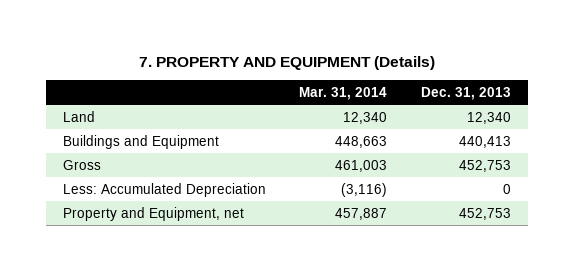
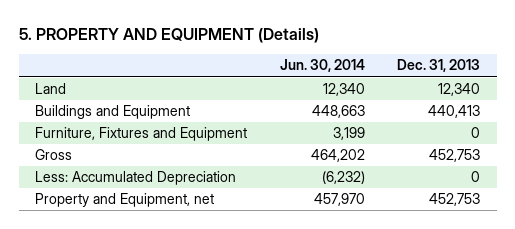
- 7. PROPERTY AND EQUIPMENT (Details)
+ 5. PROPERTY AND EQUIPMENT (Details)
- | Mar. 31, 2014 | Dec. 31, 2013
+ | Jun. 30, 2014 | Dec. 31, 2013
+ Furniture, Fixtures and Equipment | 3,199 | 0

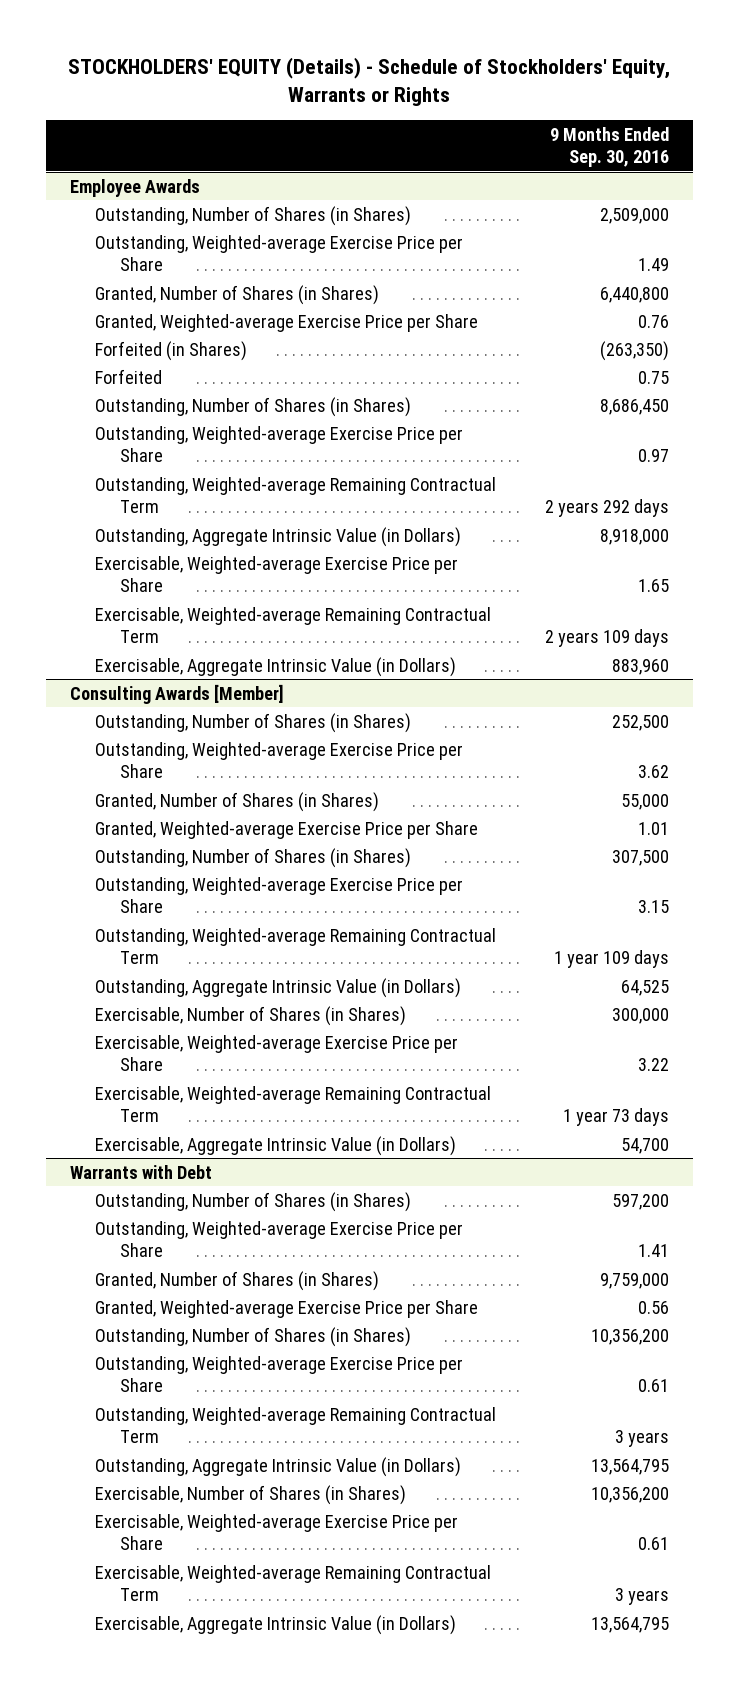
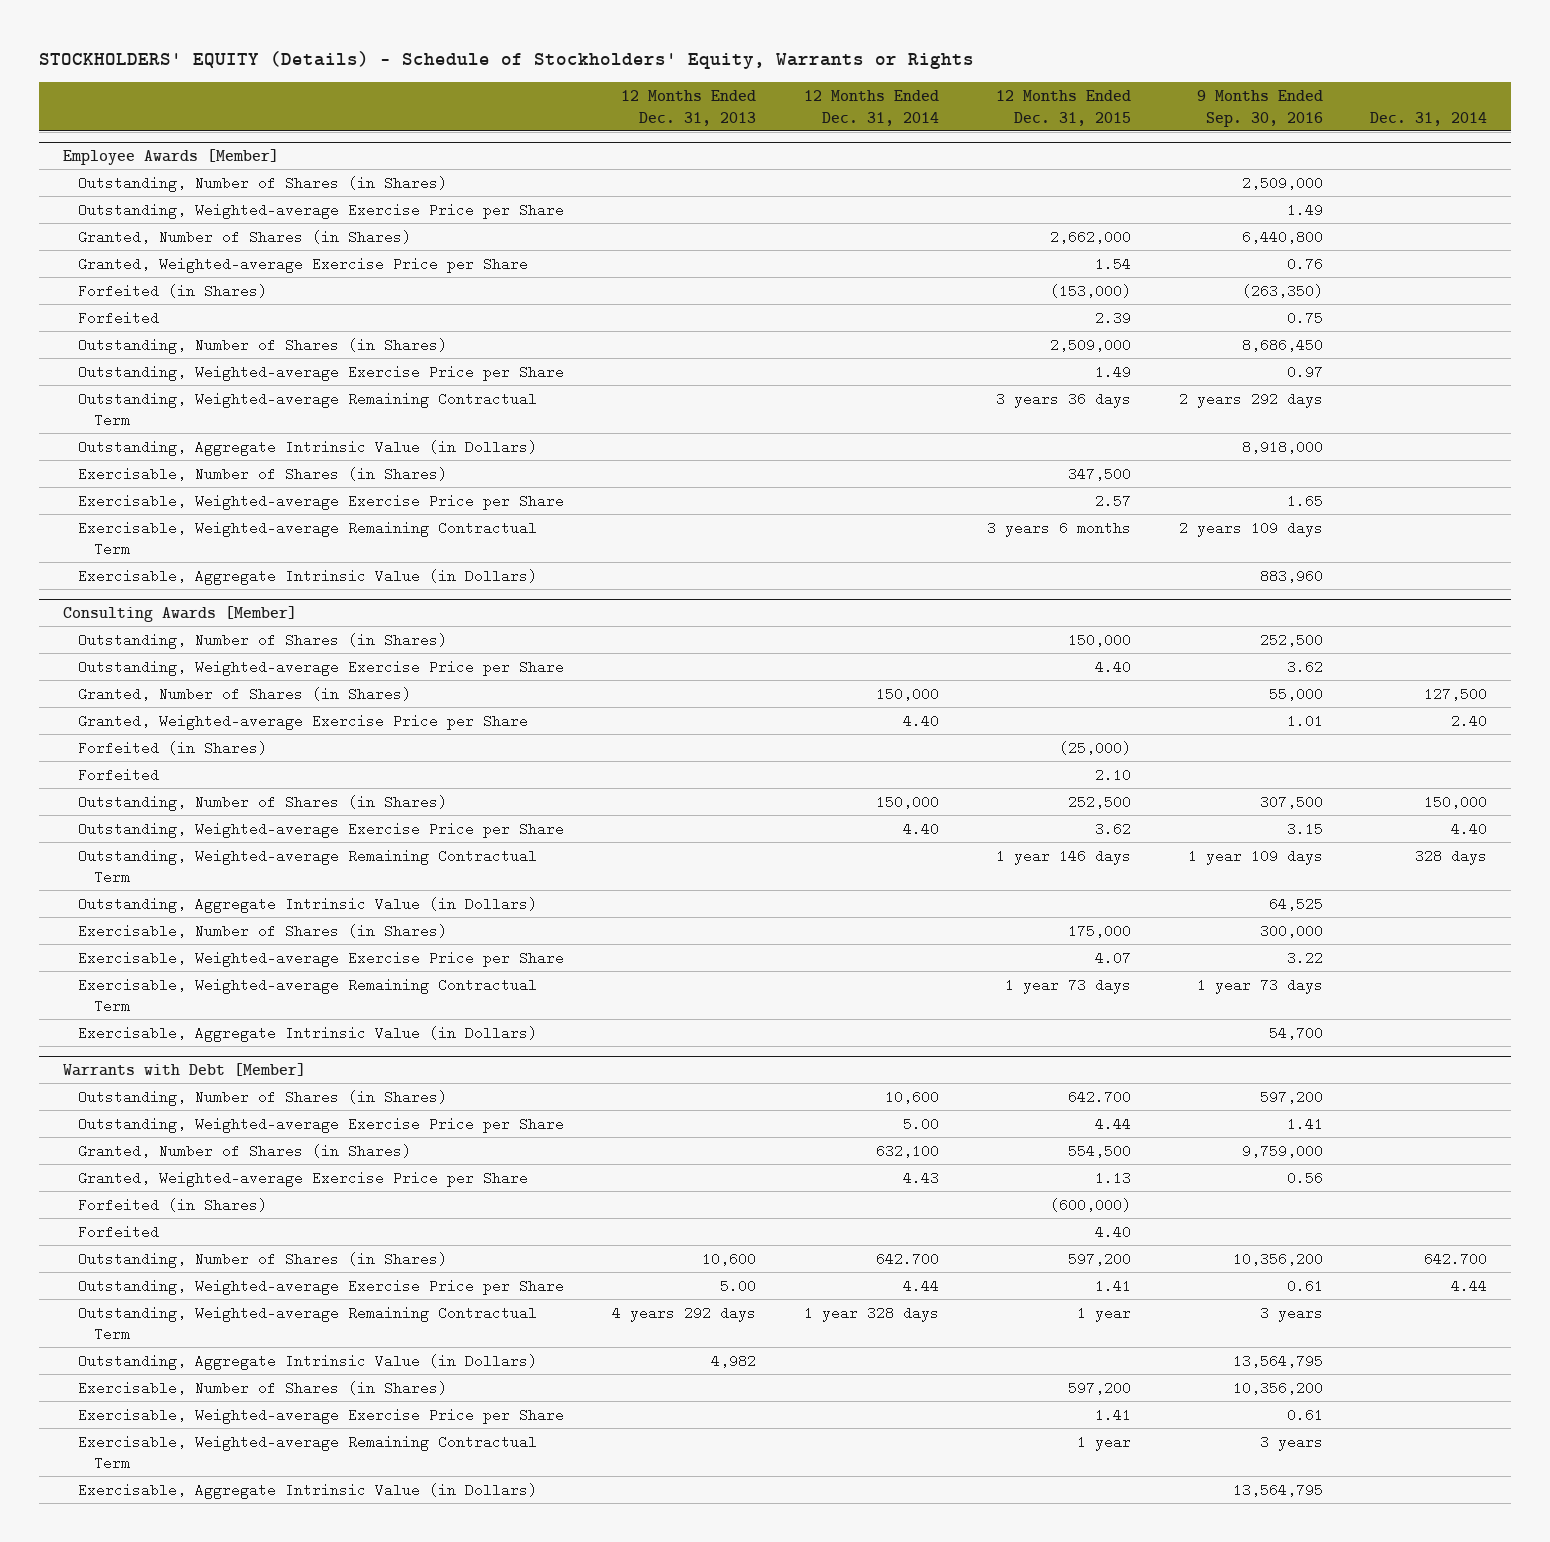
- | 9 Months Ended Sep. 30, 2016
+ | 12 Months Ended Dec. 31, 2013 | 12 Months Ended Dec. 31, 2014 | 12 Months Ended Dec. 31, 2015 | 9 Months Ended Sep. 30, 2016 | Dec. 31, 2014
- Employee Awards
+ Employee Awards [Member]
+ Exercisable, Number of Shares (in Shares) | | | 347,500 | |
@ Consulting Awards [Member]
+ Forfeited (in Shares) | | | (25,000) | |
+ Forfeited | | | 2.10 | |
- Warrants with Debt
+ Warrants with Debt [Member]
+ Forfeited (in Shares) | | | (600,000) | |
+ Forfeited | | | 4.40 | |

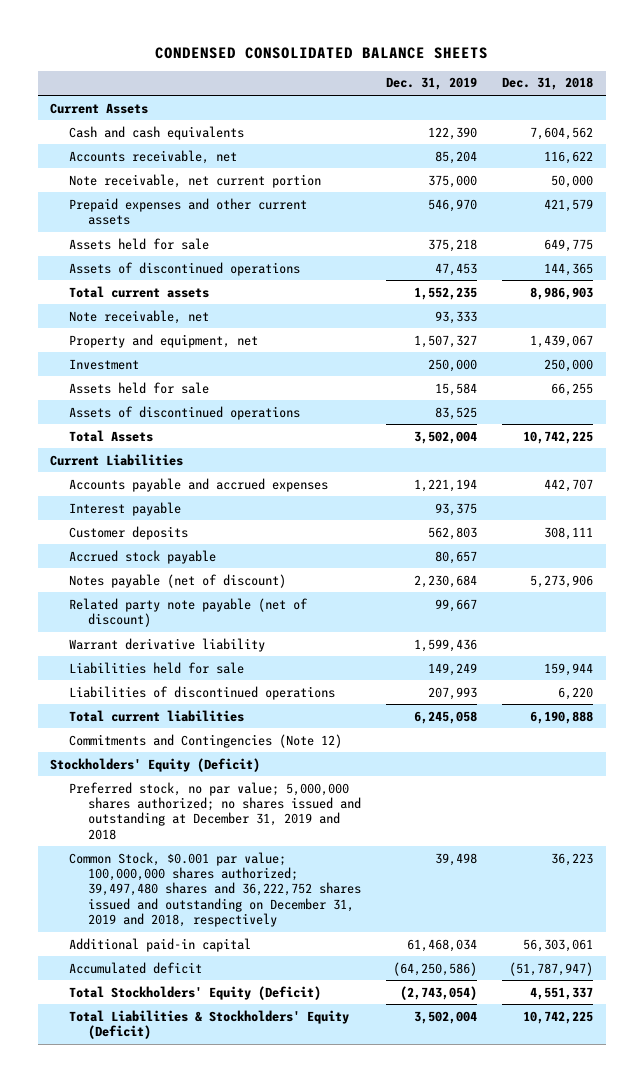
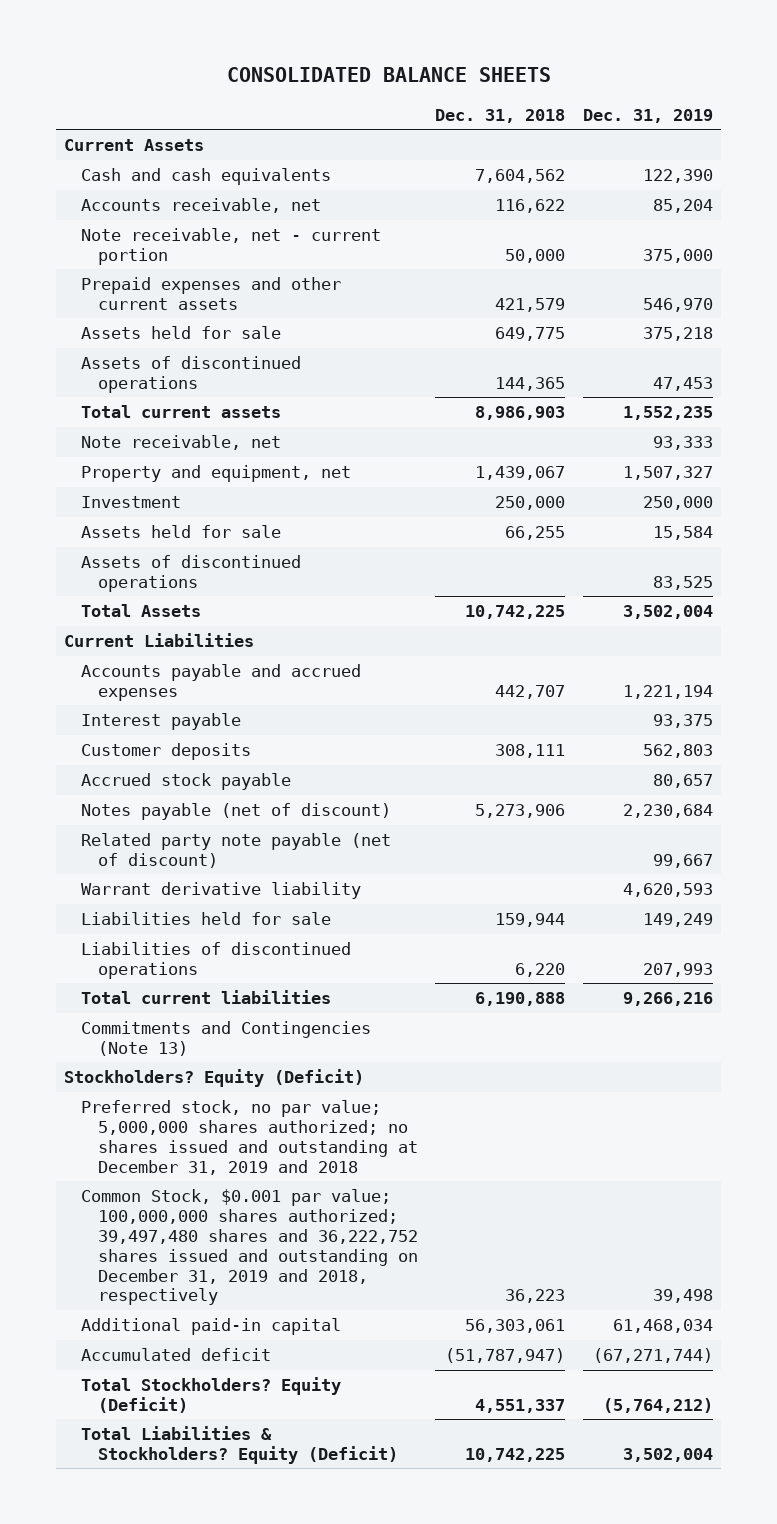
- CONDENSED CONSOLIDATED BALANCE SHEETS
+ CONSOLIDATED BALANCE SHEETS
- | Dec. 31, 2019 | Dec. 31, 2018
+ | Dec. 31, 2018 | Dec. 31, 2019
- Note receivable, net current portion | 375,000 | 50,000
+ Note receivable, net - current portion | 50,000 | 375,000
- Warrant derivative liability | 1,599,436 |
+ Warrant derivative liability | | 4,620,593
- Total current liabilities | 6,245,058 | 6,190,888
- Commitments and Contingencies (Note 12)
- Stockholders' Equity (Deficit)
+ Total current liabilities | 6,190,888 | 9,266,216
+ Commitments and Contingencies (Note 13)
+ Stockholders? Equity (Deficit)
- Accumulated deficit | (64,250,586) | (51,787,947)
- Total Stockholders' Equity (Deficit) | (2,743,054) | 4,551,337
- Total Liabilities & Stockholders' Equity (Deficit) | 3,502,004 | 10,742,225
+ Accumulated deficit | (51,787,947) | (67,271,744)
+ Total Stockholders? Equity (Deficit) | 4,551,337 | (5,764,212)
+ Total Liabilities & Stockholders? Equity (Deficit) | 10,742,225 | 3,502,004

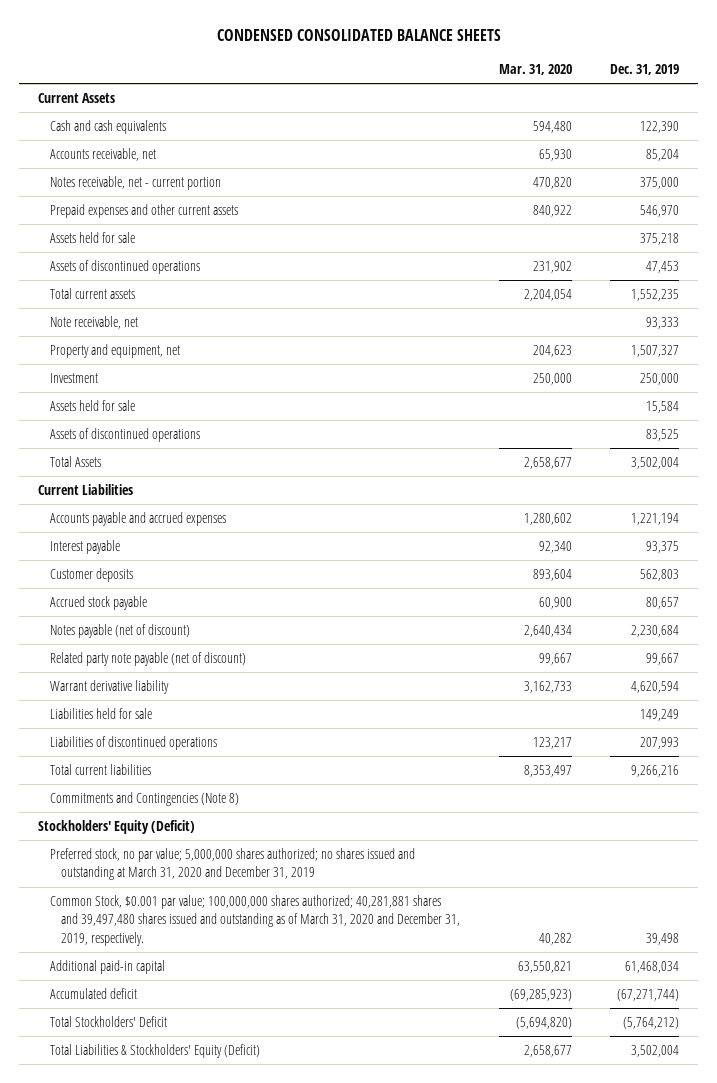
- CONSOLIDATED BALANCE SHEETS
+ CONDENSED CONSOLIDATED BALANCE SHEETS
- | Dec. 31, 2018 | Dec. 31, 2019
+ | Mar. 31, 2020 | Dec. 31, 2019
- Note receivable, net - current portion | 50,000 | 375,000
+ Notes receivable, net - current portion | 470,820 | 375,000
- Warrant derivative liability | | 4,620,593
+ Warrant derivative liability | 3,162,733 | 4,620,594
- Commitments and Contingencies (Note 13)
- Stockholders? Equity (Deficit)
- Preferred stock, no par value; 5,000,000 shares authorized; no shares issued and outstanding at December 31, 2019 and 2018
- Common Stock, $0.001 par value; 100,000,000 shares authorized; 39,497,480 shares and 36,222,752 shares issued and outstanding on December 31, 2019 and 2018, respectively | 36,223 | 39,498
+ Commitments and Contingencies (Note 8)
+ Stockholders' Equity (Deficit)
+ Preferred stock, no par value; 5,000,000 shares authorized; no shares issued and outstanding at March 31, 2020 and December 31, 2019
+ Common Stock, $0.001 par value; 100,000,000 shares authorized; 40,281,881 shares and 39,497,480 shares issued and outstanding as of March 31, 2020 and December 31, 2019, respectively. | 40,282 | 39,498
- Total Stockholders? Equity (Deficit) | 4,551,337 | (5,764,212)
- Total Liabilities & Stockholders? Equity (Deficit) | 10,742,225 | 3,502,004
+ Total Stockholders' Deficit | (5,694,820) | (5,764,212)
+ Total Liabilities & Stockholders' Equity (Deficit) | 2,658,677 | 3,502,004

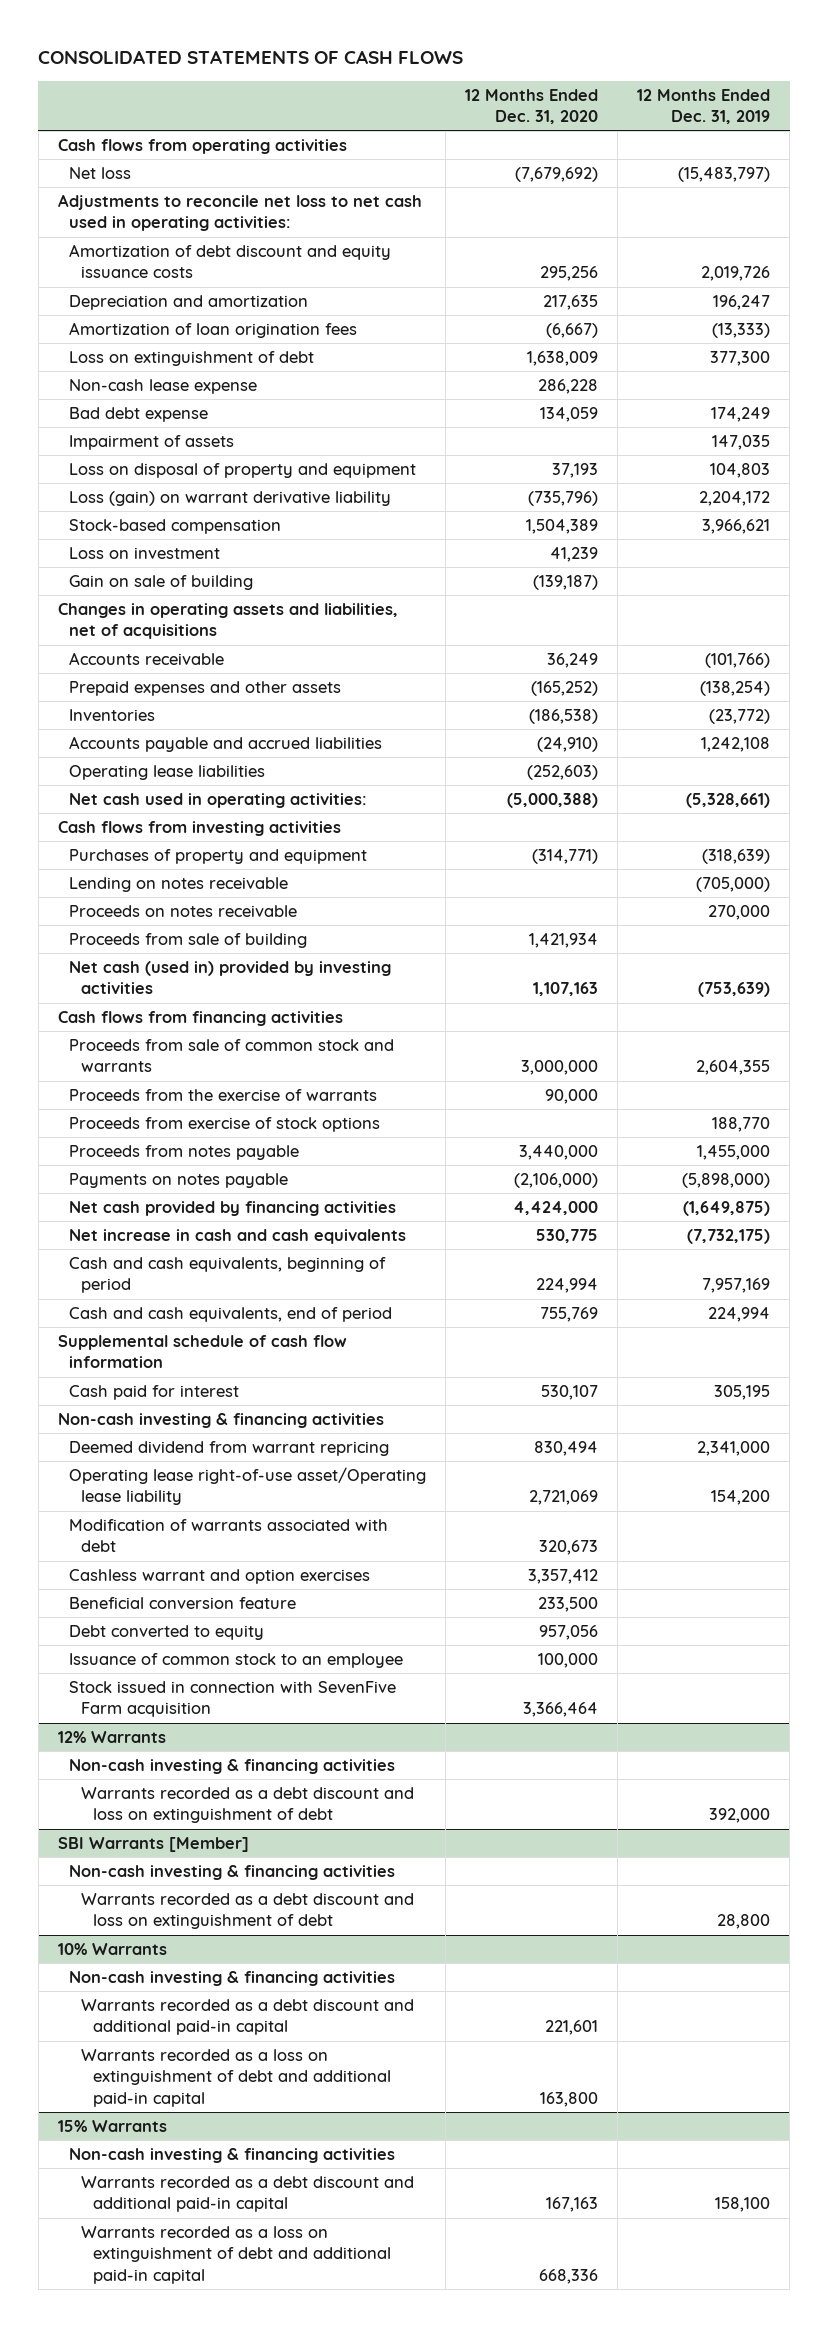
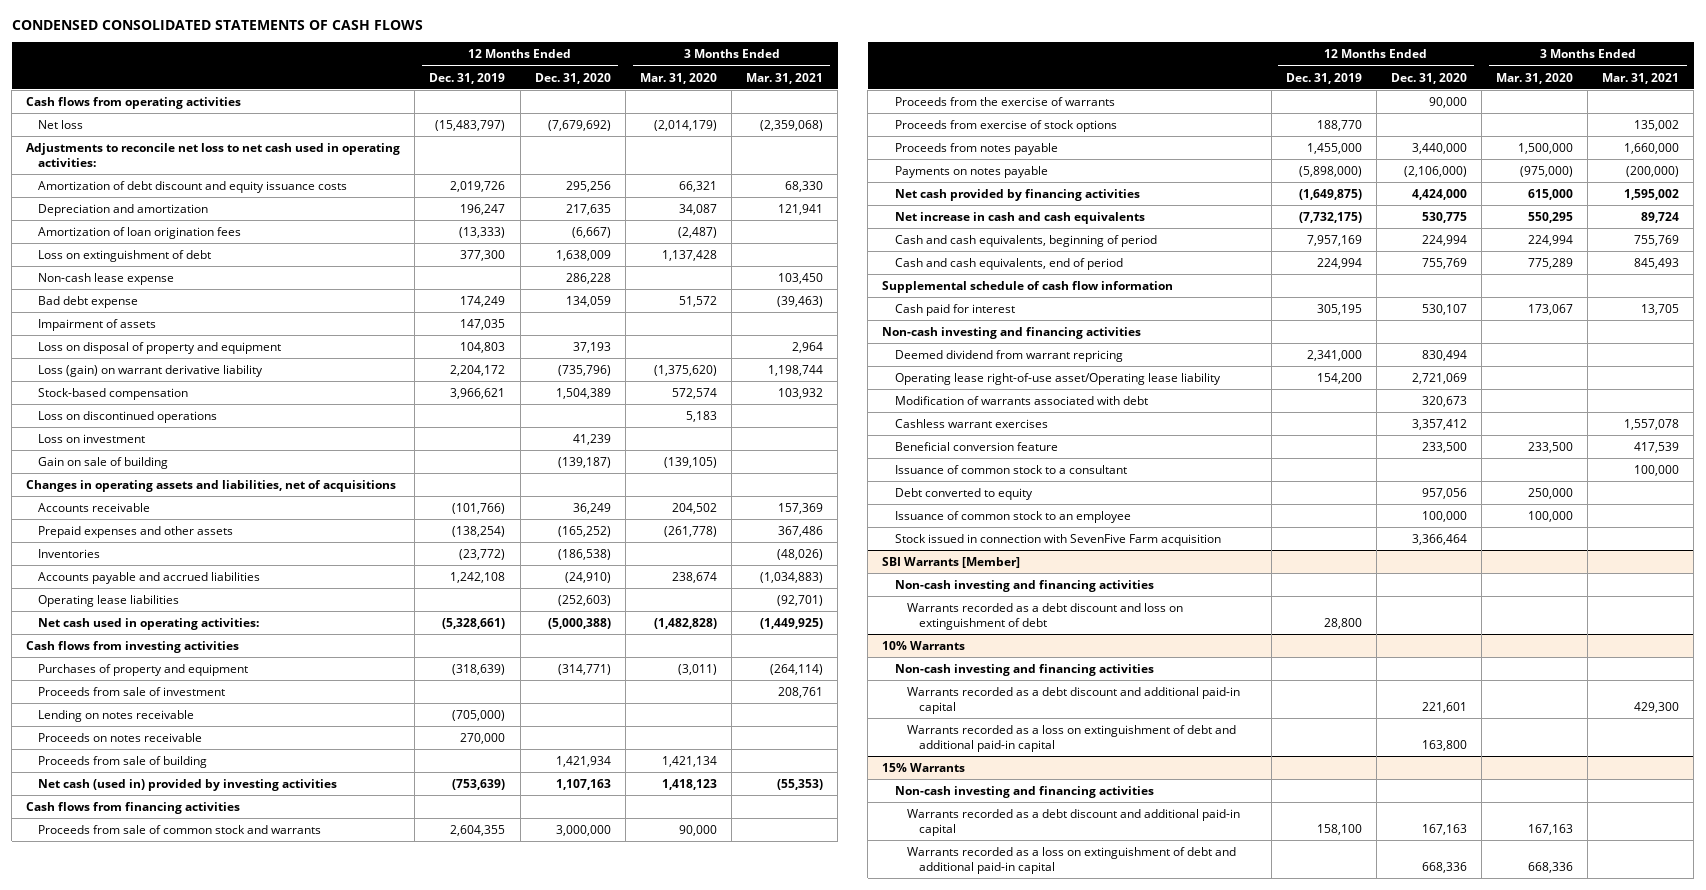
- CONSOLIDATED STATEMENTS OF CASH FLOWS
+ CONDENSED CONSOLIDATED STATEMENTS OF CASH FLOWS
- | 12 Months Ended Dec. 31, 2020 | 12 Months Ended Dec. 31, 2019
+ | 12 Months Ended Dec. 31, 2019 | 12 Months Ended Dec. 31, 2020 | 3 Months Ended Mar. 31, 2020 | 3 Months Ended Mar. 31, 2021
+ Loss on discontinued operations | | | 5,183 |
+ Proceeds from sale of investment | | | | 208,761
- Non-cash investing & financing activities
+ Non-cash investing and financing activities
- Cashless warrant and option exercises | 3,357,412 |
+ Cashless warrant exercises | | 3,357,412 | | 1,557,078
+ Issuance of common stock to a consultant | | | | 100,000
- 12% Warrants
- Non-cash investing & financing activities
- Warrants recorded as a debt discount and loss on extinguishment of debt | | 392,000
@ SBI Warrants [Member]
- Non-cash investing & financing activities
+ Non-cash investing and financing activities
@ 10% Warrants
- Non-cash investing & financing activities
+ Non-cash investing and financing activities
@ 15% Warrants
- Non-cash investing & financing activities
+ Non-cash investing and financing activities

